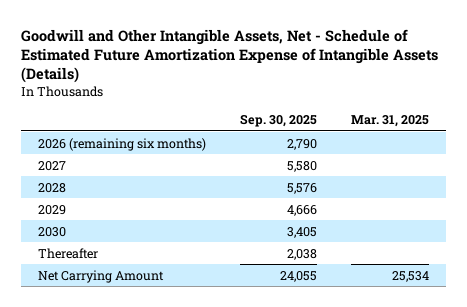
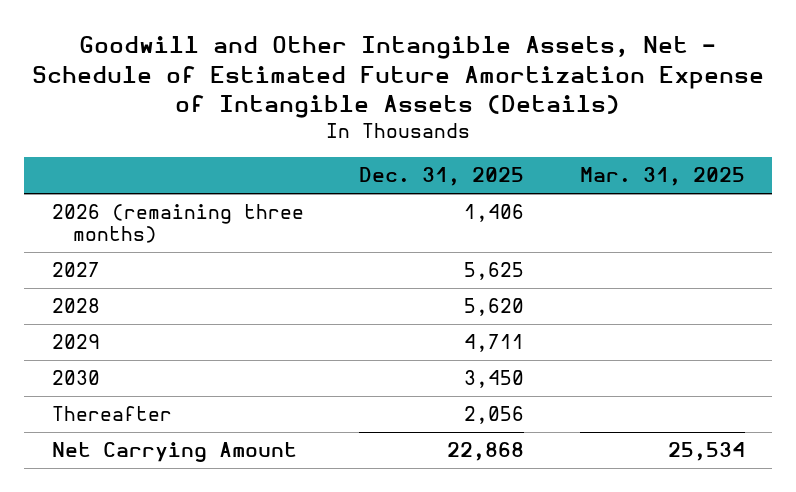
- | Sep. 30, 2025 | Mar. 31, 2025
+ | Dec. 31, 2025 | Mar. 31, 2025
- 2026 (remaining six months) | 2,790 |
+ 2026 (remaining three months) | 1,406 |

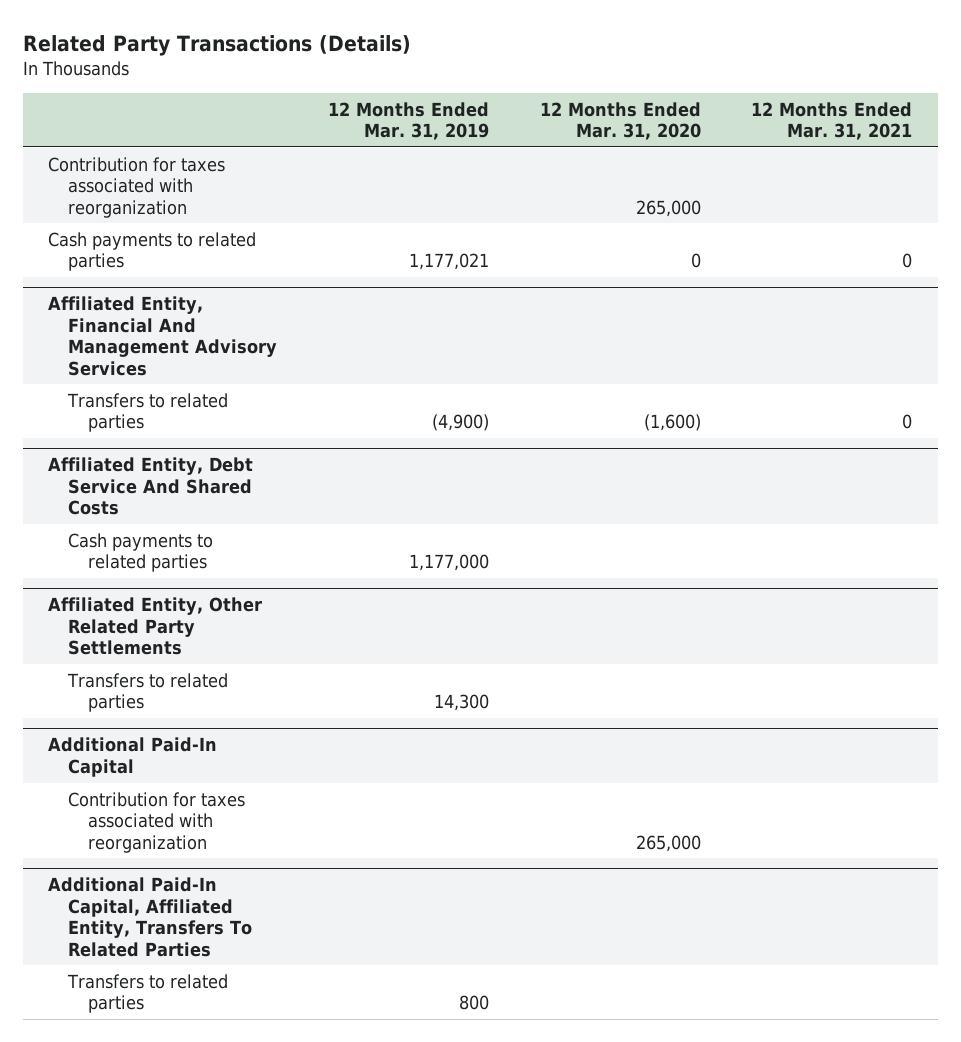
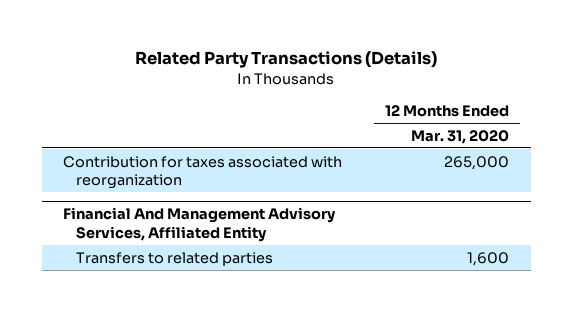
- | 12 Months Ended Mar. 31, 2019 | 12 Months Ended Mar. 31, 2020 | 12 Months Ended Mar. 31, 2021
+ | 12 Months Ended Mar. 31, 2020
- Cash payments to related parties | 1,177,021 | 0 | 0
- Affiliated Entity, Financial And Management Advisory Services
- Transfers to related parties | (4,900) | (1,600) | 0
- Affiliated Entity, Debt Service And Shared Costs
- Cash payments to related parties | 1,177,000 | |
- Affiliated Entity, Other Related Party Settlements
- Transfers to related parties | 14,300 | |
- Additional Paid-In Capital
- Contribution for taxes associated with reorganization | | 265,000 |
- Additional Paid-In Capital, Affiliated Entity, Transfers To Related Parties
- Transfers to related parties | 800 | |
+ Financial And Management Advisory Services, Affiliated Entity
+ Transfers to related parties | 1,600

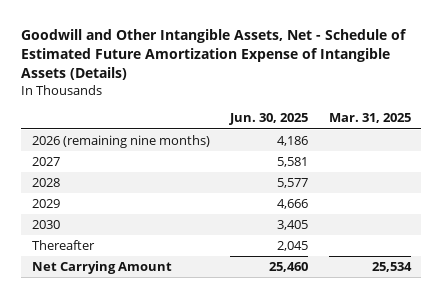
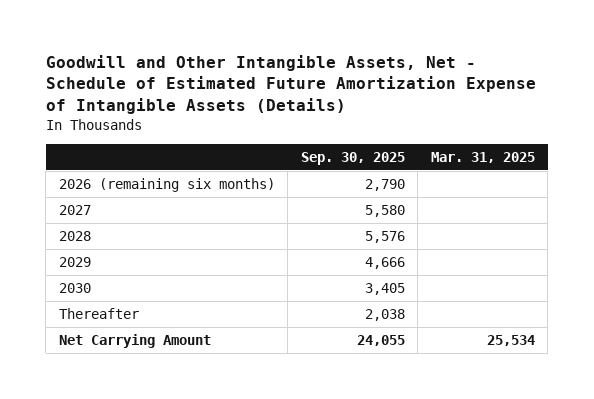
- | Jun. 30, 2025 | Mar. 31, 2025
+ | Sep. 30, 2025 | Mar. 31, 2025
- 2026 (remaining nine months) | 4,186 |
+ 2026 (remaining six months) | 2,790 |

